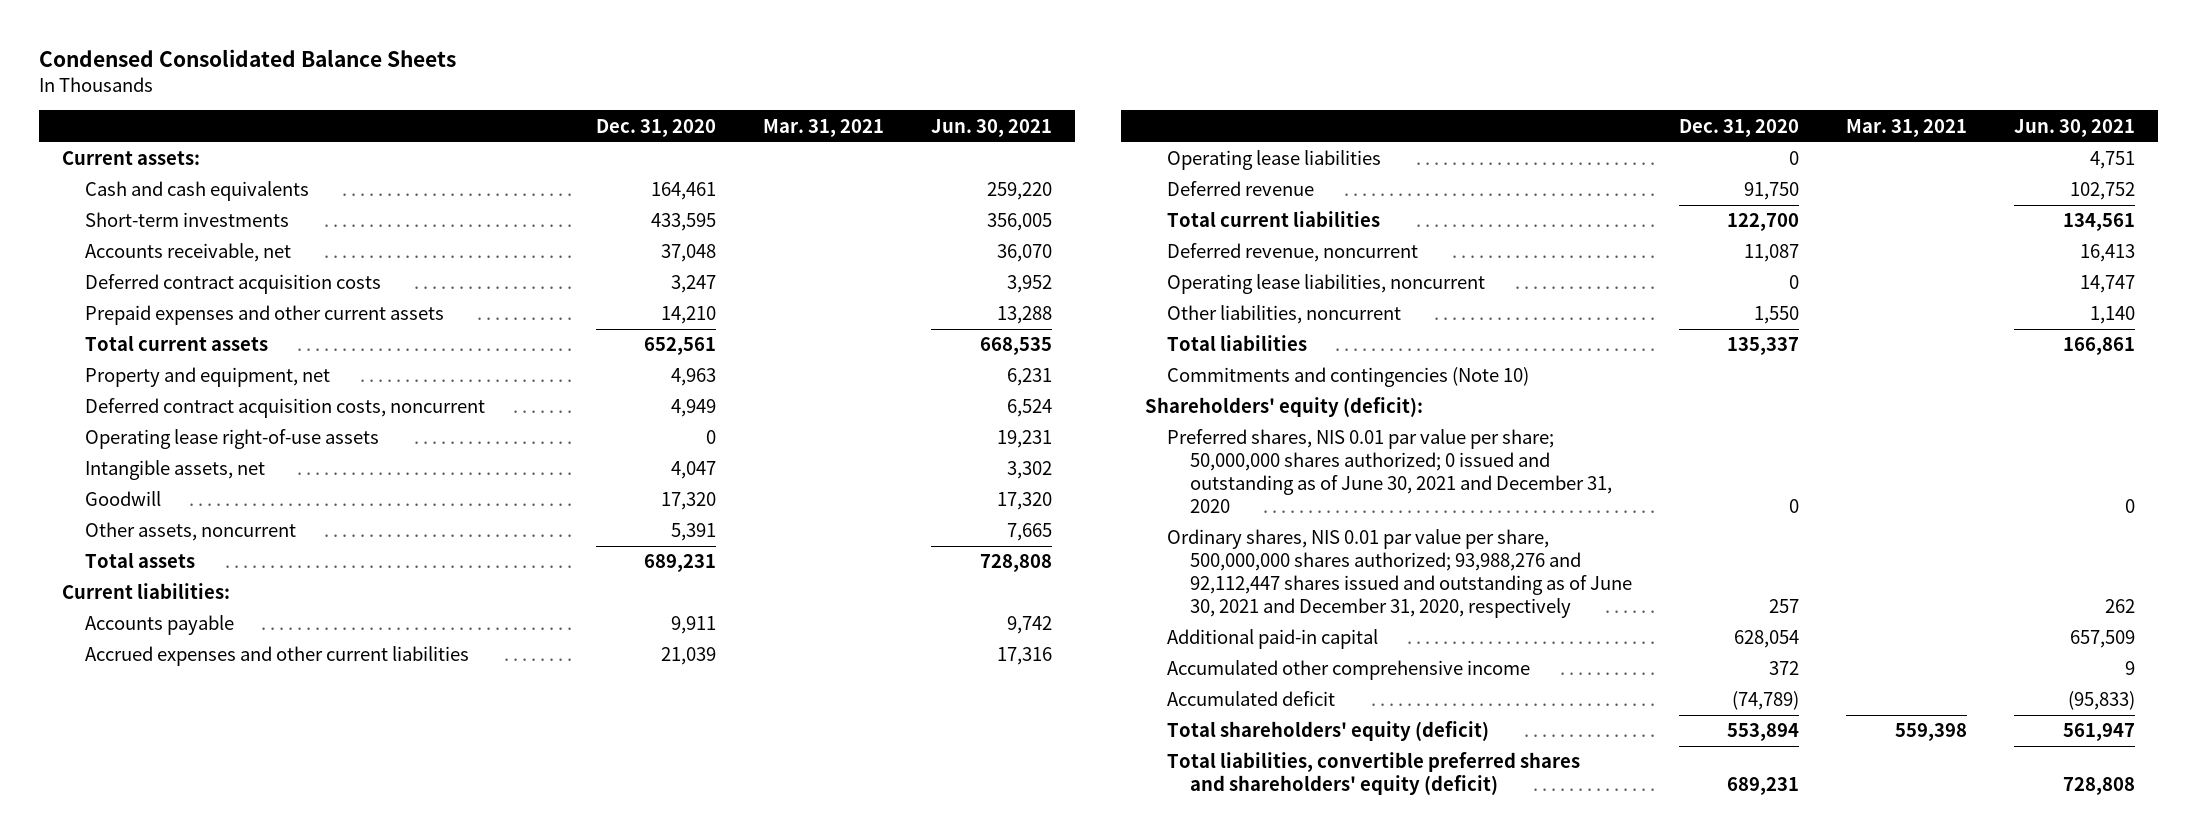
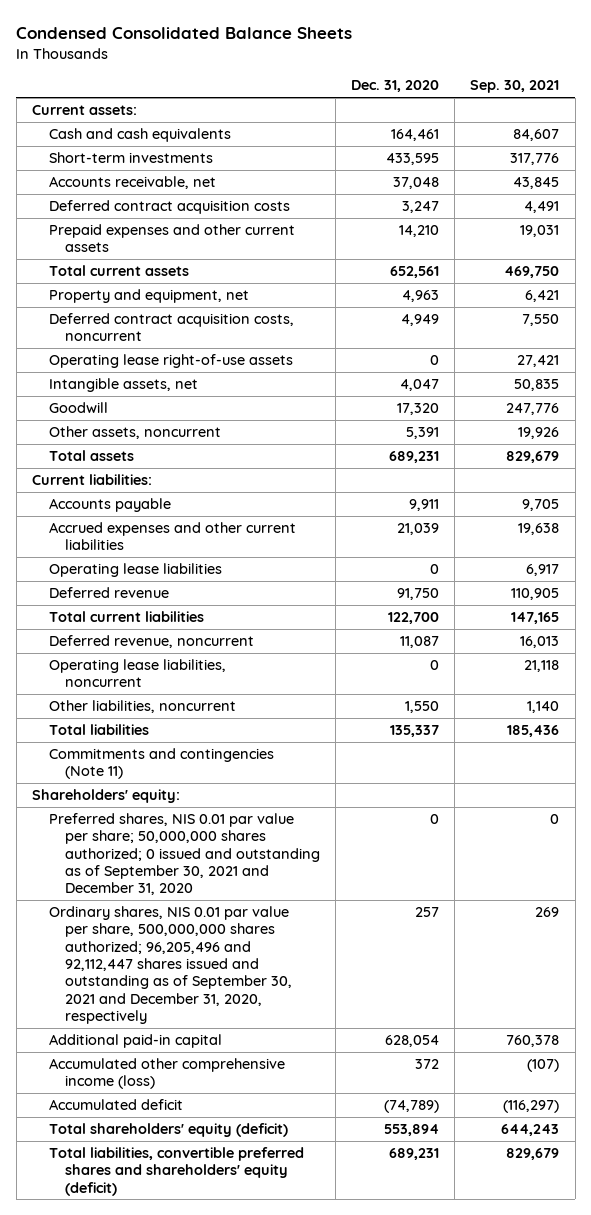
- | Dec. 31, 2020 | Mar. 31, 2021 | Jun. 30, 2021
+ | Dec. 31, 2020 | Sep. 30, 2021
- Commitments and contingencies (Note 10)
- Shareholders' equity (deficit):
- Preferred shares, NIS 0.01 par value per share; 50,000,000 shares authorized; 0 issued and outstanding as of June 30, 2021 and December 31, 2020 | 0 | | 0
- Ordinary shares, NIS 0.01 par value per share, 500,000,000 shares authorized; 93,988,276 and 92,112,447 shares issued and outstanding as of June 30, 2021 and December 31, 2020, respectively | 257 | | 262
+ Commitments and contingencies (Note 11)
+ Shareholders' equity:
+ Preferred shares, NIS 0.01 par value per share; 50,000,000 shares authorized; 0 issued and outstanding as of September 30, 2021 and December 31, 2020 | 0 | 0
+ Ordinary shares, NIS 0.01 par value per share, 500,000,000 shares authorized; 96,205,496 and 92,112,447 shares issued and outstanding as of September 30, 2021 and December 31, 2020, respectively | 257 | 269
- Accumulated other comprehensive income | 372 | | 9
+ Accumulated other comprehensive income (loss) | 372 | (107)

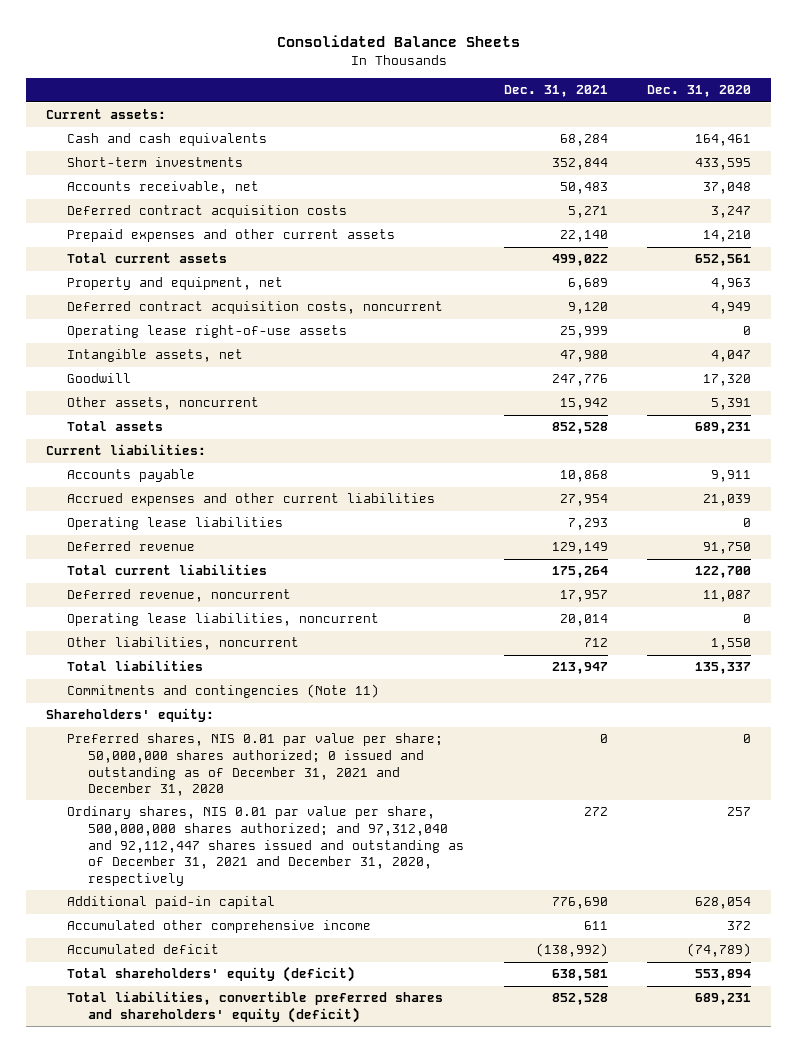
- Condensed Consolidated Balance Sheets
+ Consolidated Balance Sheets
- | Dec. 31, 2020 | Sep. 30, 2021
+ | Dec. 31, 2021 | Dec. 31, 2020
- Preferred shares, NIS 0.01 par value per share; 50,000,000 shares authorized; 0 issued and outstanding as of September 30, 2021 and December 31, 2020 | 0 | 0
- Ordinary shares, NIS 0.01 par value per share, 500,000,000 shares authorized; 96,205,496 and 92,112,447 shares issued and outstanding as of September 30, 2021 and December 31, 2020, respectively | 257 | 269
+ Preferred shares, NIS 0.01 par value per share; 50,000,000 shares authorized; 0 issued and outstanding as of December 31, 2021 and December 31, 2020 | 0 | 0
+ Ordinary shares, NIS 0.01 par value per share, 500,000,000 shares authorized; and 97,312,040 and 92,112,447 shares issued and outstanding as of December 31, 2021 and December 31, 2020, respectively | 272 | 257
- Accumulated other comprehensive income (loss) | 372 | (107)
+ Accumulated other comprehensive income | 611 | 372

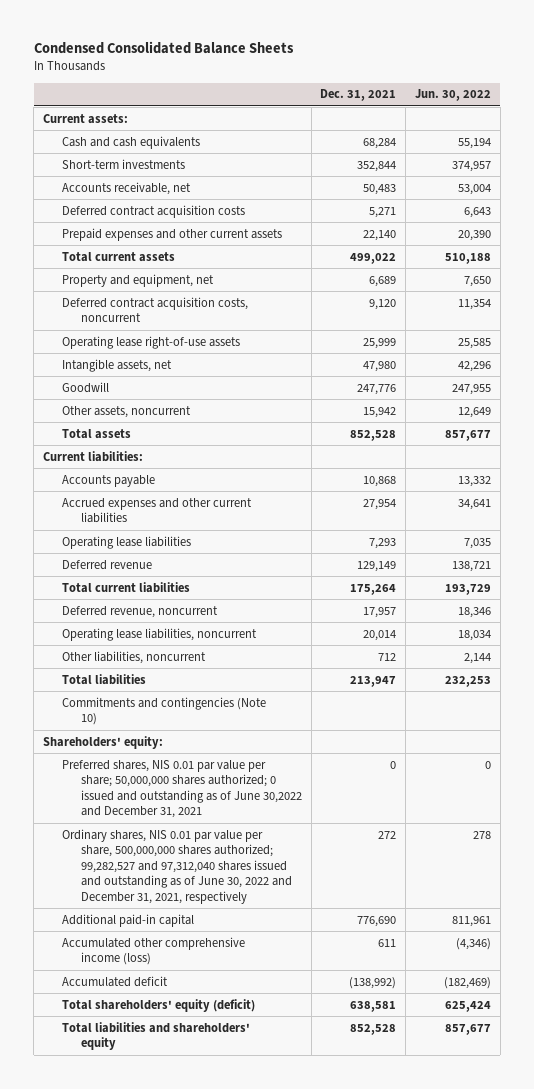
- Consolidated Balance Sheets
+ Condensed Consolidated Balance Sheets
- | Dec. 31, 2021 | Dec. 31, 2020
+ | Dec. 31, 2021 | Jun. 30, 2022
- Commitments and contingencies (Note 11)
+ Commitments and contingencies (Note 10)
- Preferred shares, NIS 0.01 par value per share; 50,000,000 shares authorized; 0 issued and outstanding as of December 31, 2021 and December 31, 2020 | 0 | 0
- Ordinary shares, NIS 0.01 par value per share, 500,000,000 shares authorized; and 97,312,040 and 92,112,447 shares issued and outstanding as of December 31, 2021 and December 31, 2020, respectively | 272 | 257
+ Preferred shares, NIS 0.01 par value per share; 50,000,000 shares authorized; 0 issued and outstanding as of June 30,2022 and December 31, 2021 | 0 | 0
+ Ordinary shares, NIS 0.01 par value per share, 500,000,000 shares authorized; 99,282,527 and 97,312,040 shares issued and outstanding as of June 30, 2022 and December 31, 2021, respectively | 272 | 278
- Accumulated other comprehensive income | 611 | 372
+ Accumulated other comprehensive income (loss) | 611 | (4,346)
- Total liabilities, convertible preferred shares and shareholders' equity (deficit) | 852,528 | 689,231
+ Total liabilities and shareholders' equity | 852,528 | 857,677

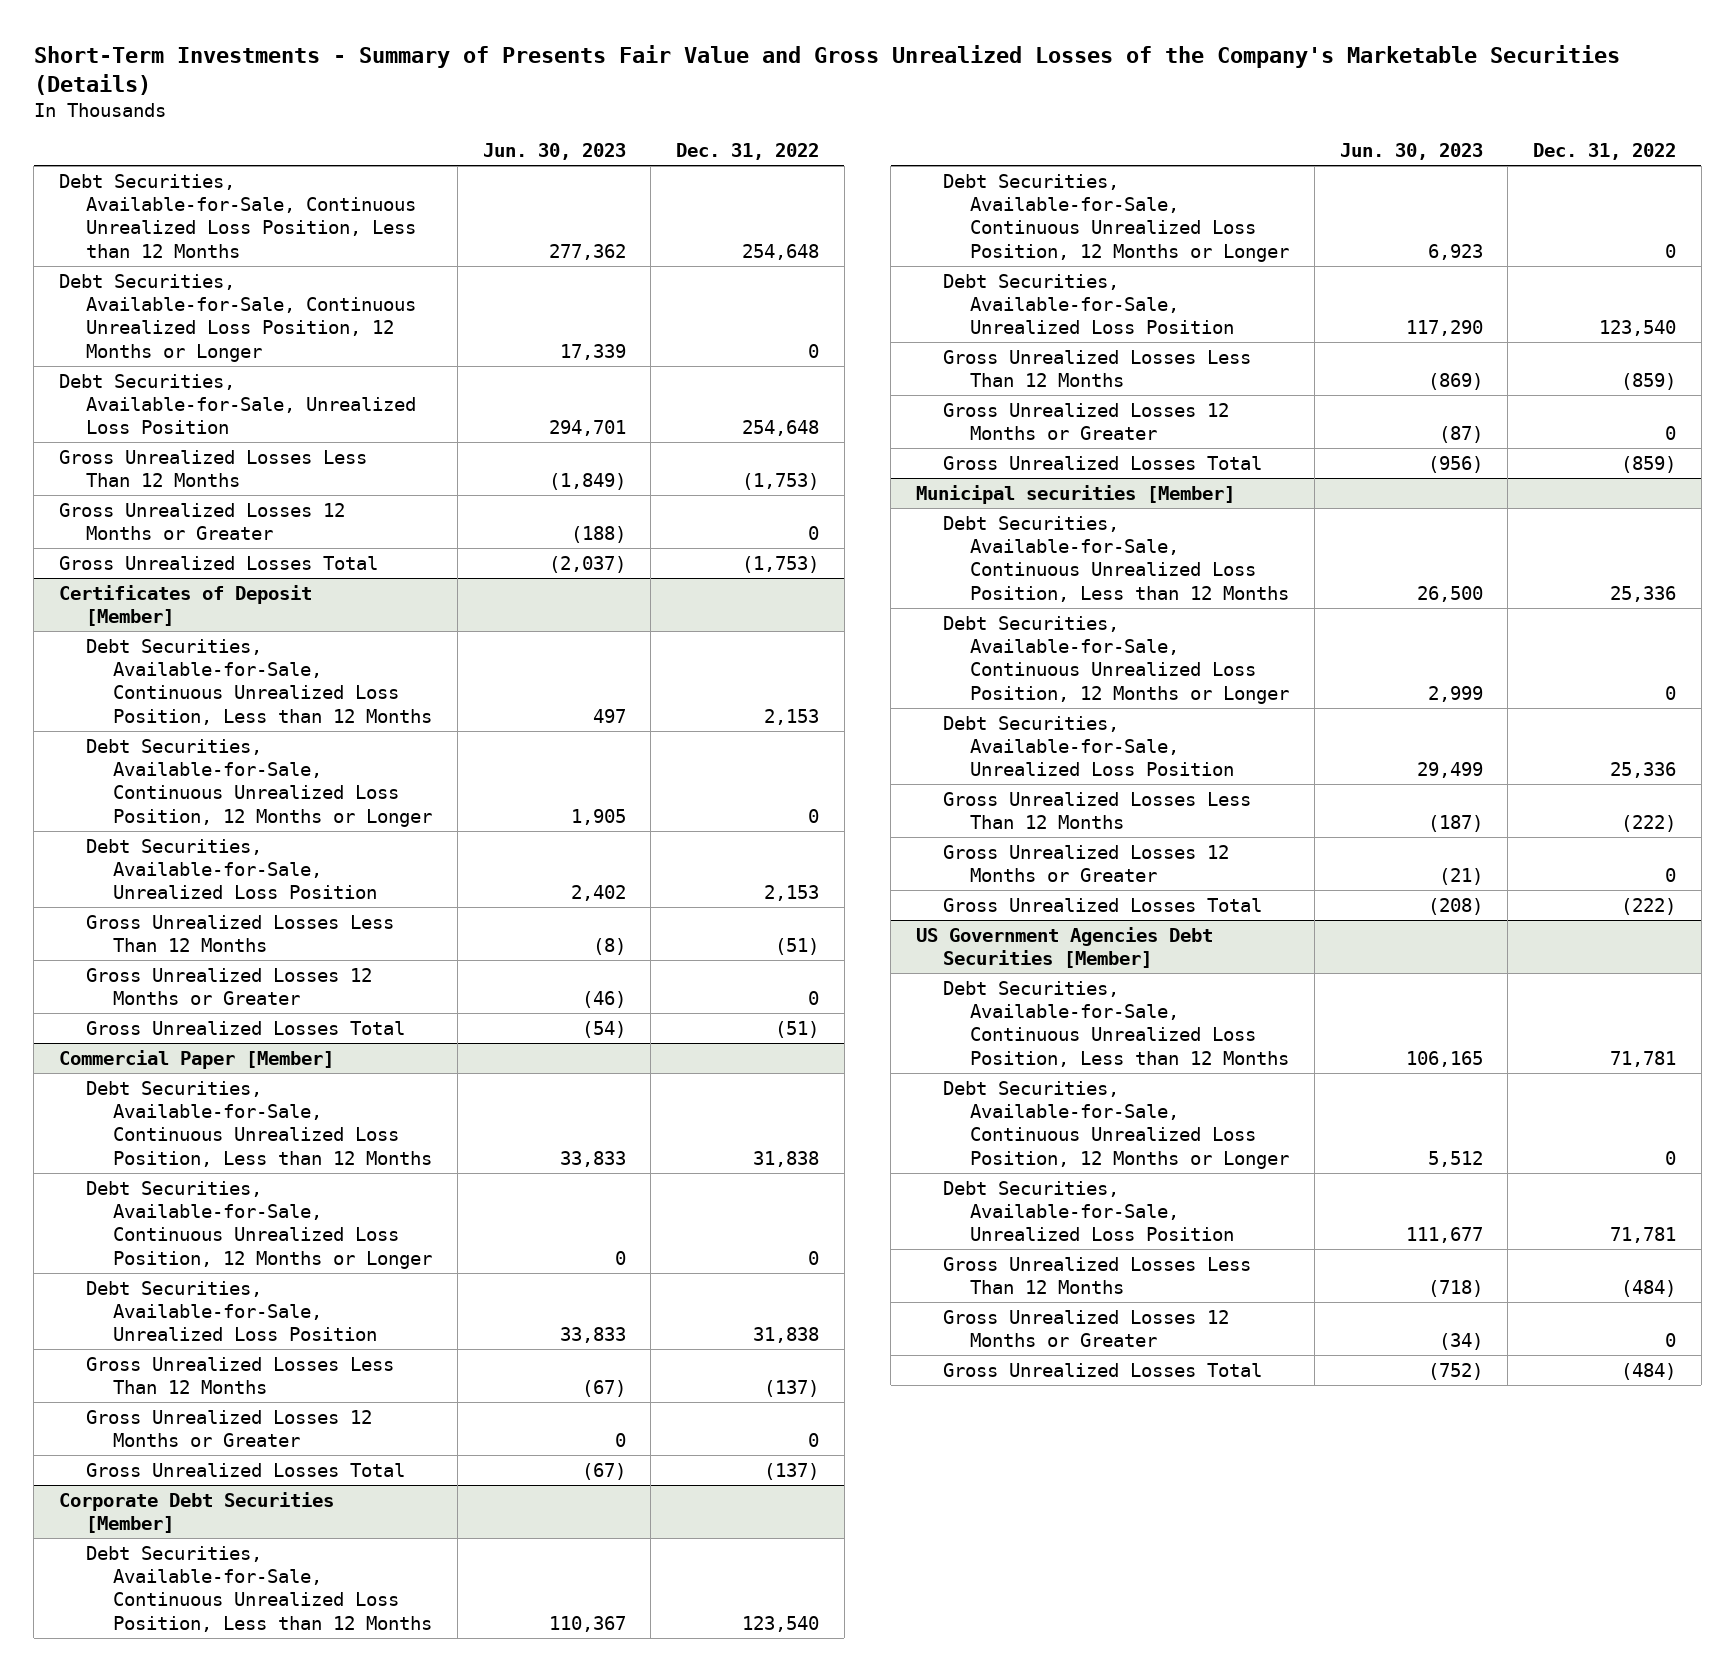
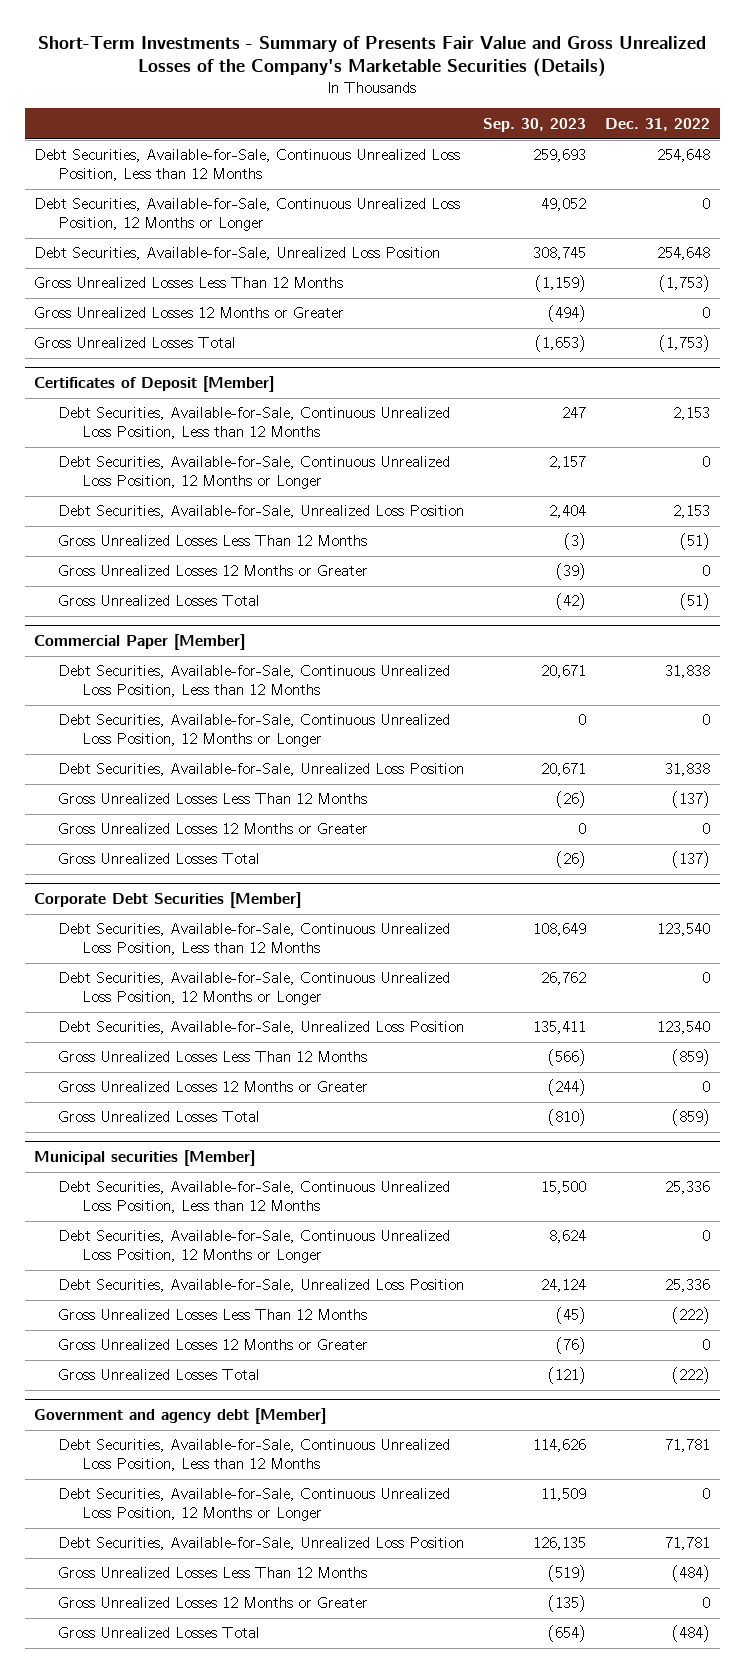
- | Jun. 30, 2023 | Dec. 31, 2022
+ | Sep. 30, 2023 | Dec. 31, 2022
- US Government Agencies Debt Securities [Member]
+ Government and agency debt [Member]

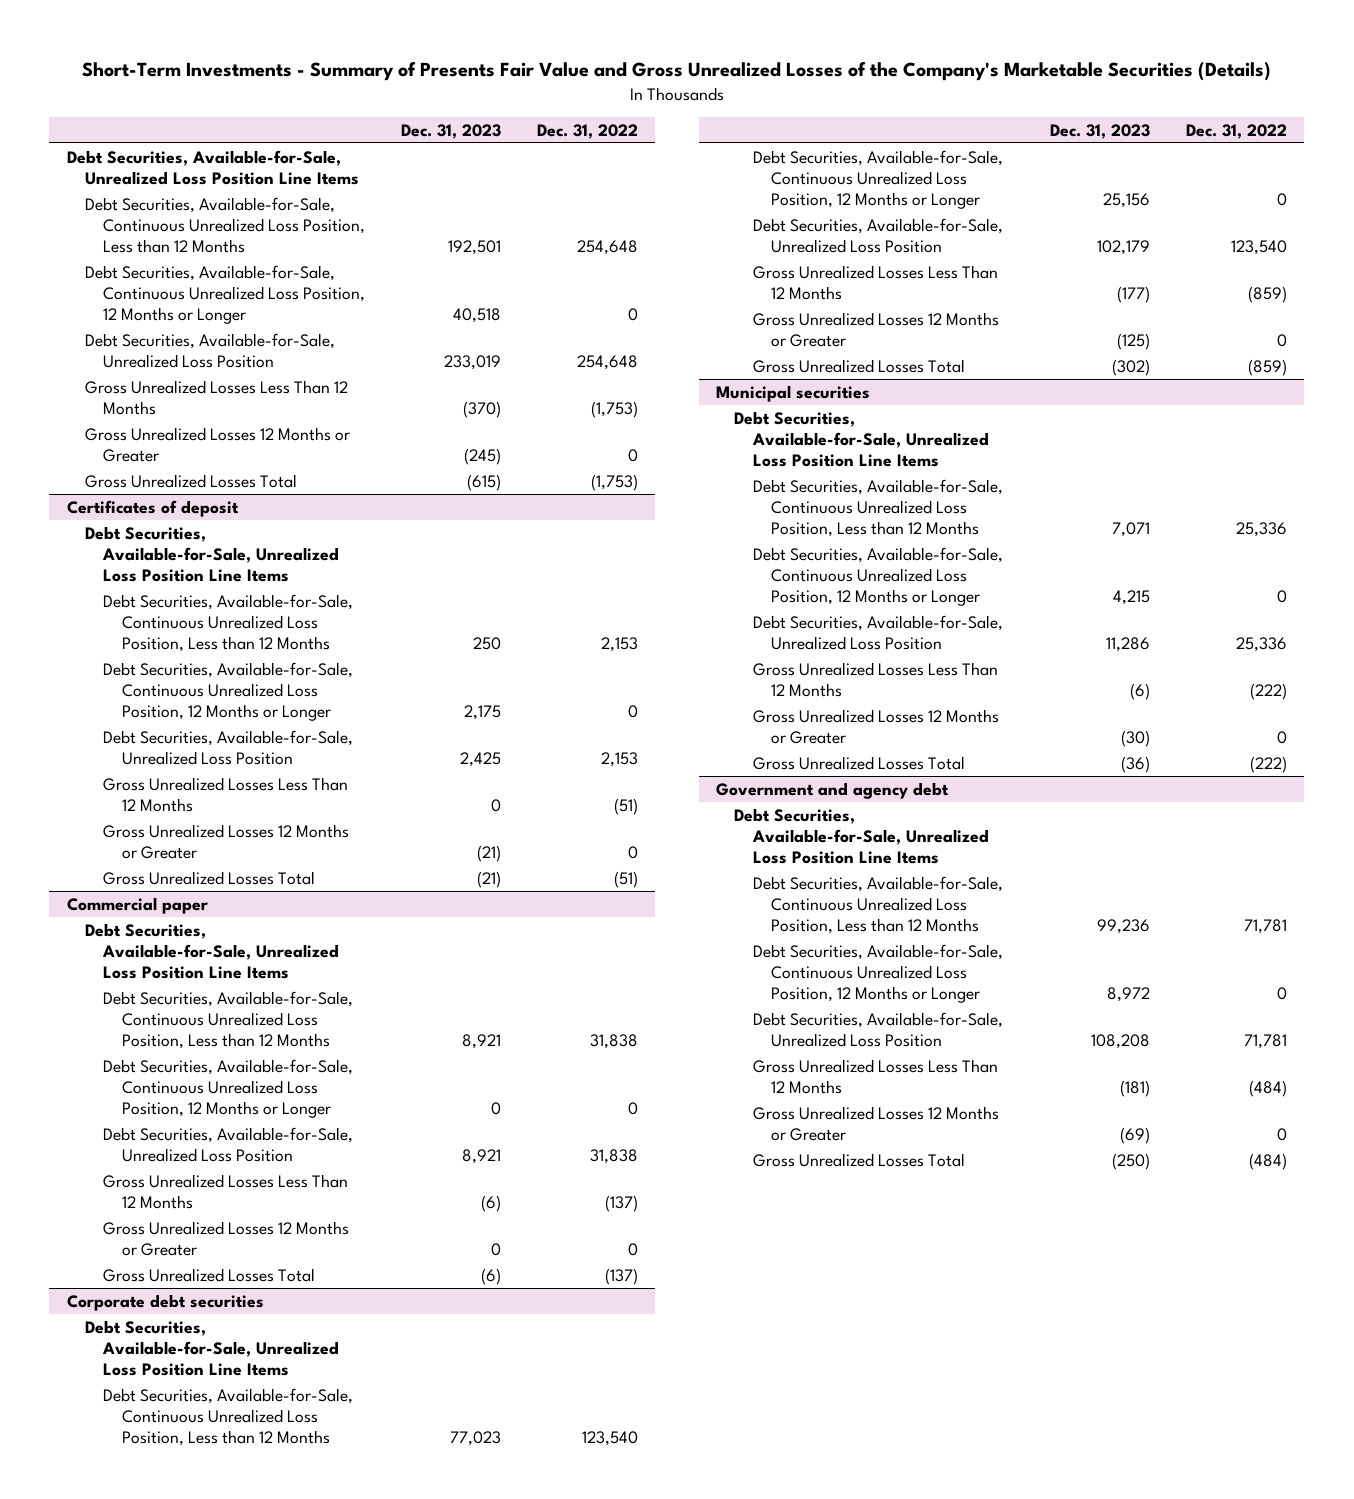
- | Sep. 30, 2023 | Dec. 31, 2022
+ | Dec. 31, 2023 | Dec. 31, 2022
+ Debt Securities, Available-for-Sale, Unrealized Loss Position Line Items
- Certificates of Deposit [Member]
+ Certificates of deposit
+ Debt Securities, Available-for-Sale, Unrealized Loss Position Line Items
- Commercial Paper [Member]
+ Commercial paper
+ Debt Securities, Available-for-Sale, Unrealized Loss Position Line Items
- Corporate Debt Securities [Member]
+ Corporate debt securities
+ Debt Securities, Available-for-Sale, Unrealized Loss Position Line Items
- Municipal securities [Member]
+ Municipal securities
+ Debt Securities, Available-for-Sale, Unrealized Loss Position Line Items
- Government and agency debt [Member]
+ Government and agency debt
+ Debt Securities, Available-for-Sale, Unrealized Loss Position Line Items

